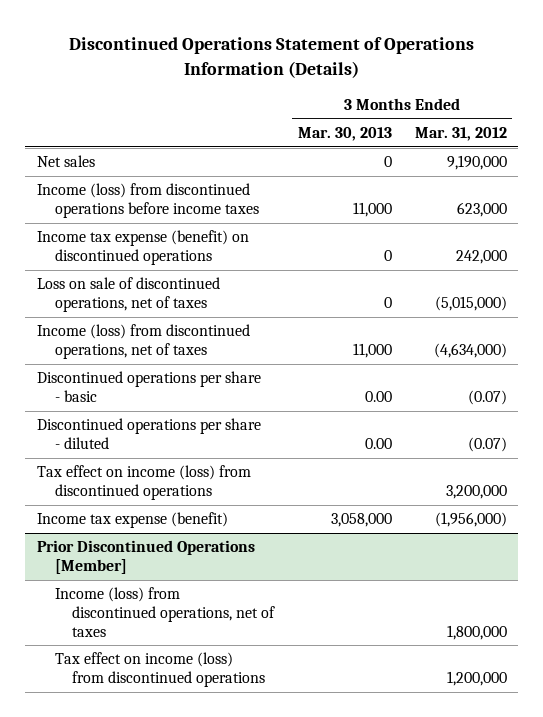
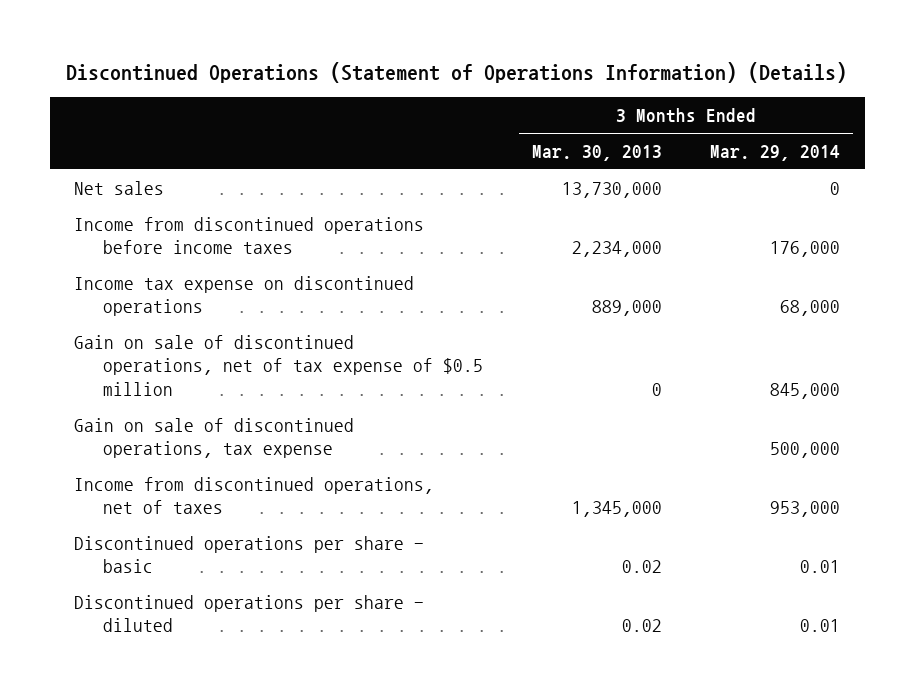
- Discontinued Operations Statement of Operations Information (Details)
+ Discontinued Operations (Statement of Operations Information) (Details)
- | 3 Months Ended Mar. 30, 2013 | 3 Months Ended Mar. 31, 2012
+ | 3 Months Ended Mar. 30, 2013 | 3 Months Ended Mar. 29, 2014
- Net sales | 0 | 9,190,000
- Income (loss) from discontinued operations before income taxes | 11,000 | 623,000
- Income tax expense (benefit) on discontinued operations | 0 | 242,000
- Loss on sale of discontinued operations, net of taxes | 0 | (5,015,000)
- Income (loss) from discontinued operations, net of taxes | 11,000 | (4,634,000)
- Discontinued operations per share - basic | 0.00 | (0.07)
- Discontinued operations per share - diluted | 0.00 | (0.07)
- Tax effect on income (loss) from discontinued operations | | 3,200,000
- Income tax expense (benefit) | 3,058,000 | (1,956,000)
- Prior Discontinued Operations [Member]
- Income (loss) from discontinued operations, net of taxes | | 1,800,000
- Tax effect on income (loss) from discontinued operations | | 1,200,000
+ Net sales | 13,730,000 | 0
+ Income from discontinued operations before income taxes | 2,234,000 | 176,000
+ Income tax expense on discontinued operations | 889,000 | 68,000
+ Gain on sale of discontinued operations, net of tax expense of $0.5 million | 0 | 845,000
+ Gain on sale of discontinued operations, tax expense | | 500,000
+ Income from discontinued operations, net of taxes | 1,345,000 | 953,000
+ Discontinued operations per share - basic | 0.02 | 0.01
+ Discontinued operations per share - diluted | 0.02 | 0.01

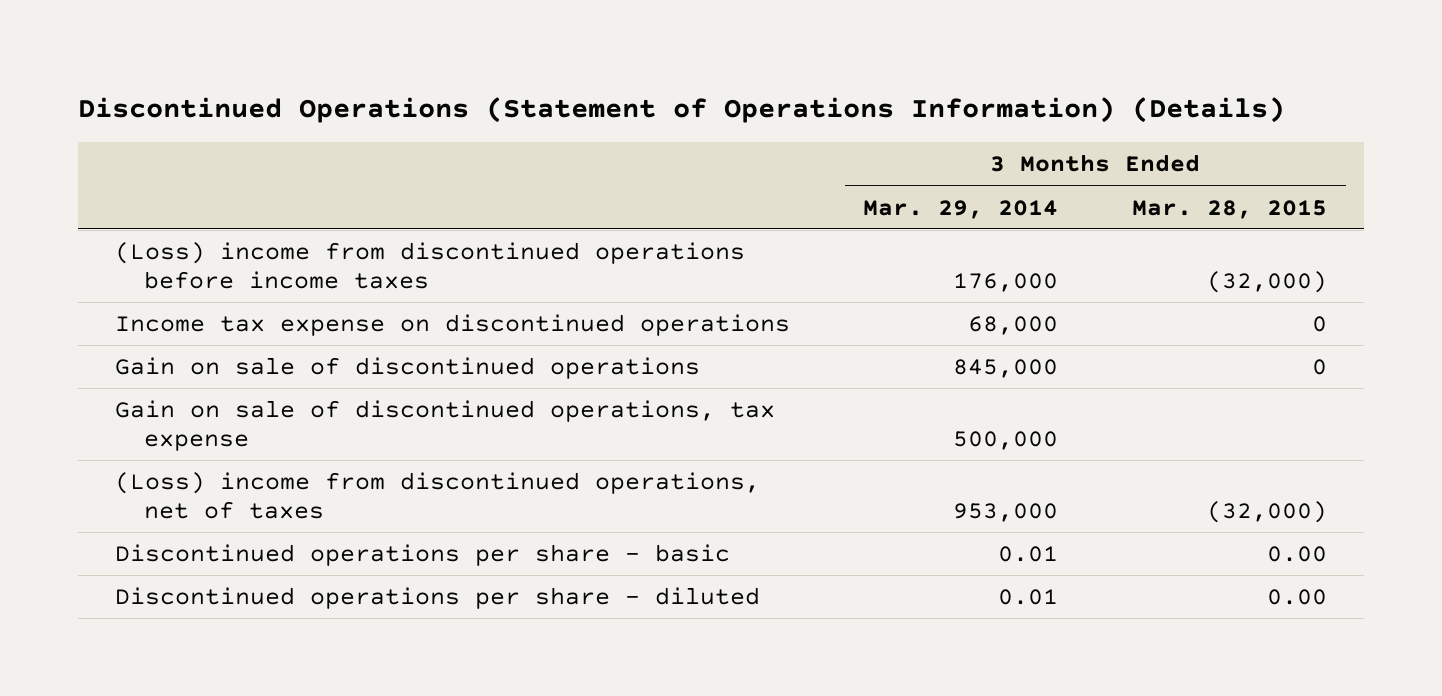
- | 3 Months Ended Mar. 30, 2013 | 3 Months Ended Mar. 29, 2014
+ | 3 Months Ended Mar. 29, 2014 | 3 Months Ended Mar. 28, 2015
- Net sales | 13,730,000 | 0
- Income from discontinued operations before income taxes | 2,234,000 | 176,000
+ (Loss) income from discontinued operations before income taxes | 176,000 | (32,000)
- Gain on sale of discontinued operations, net of tax expense of $0.5 million | 0 | 845,000
+ Gain on sale of discontinued operations | 845,000 | 0
- Income from discontinued operations, net of taxes | 1,345,000 | 953,000
+ (Loss) income from discontinued operations, net of taxes | 953,000 | (32,000)

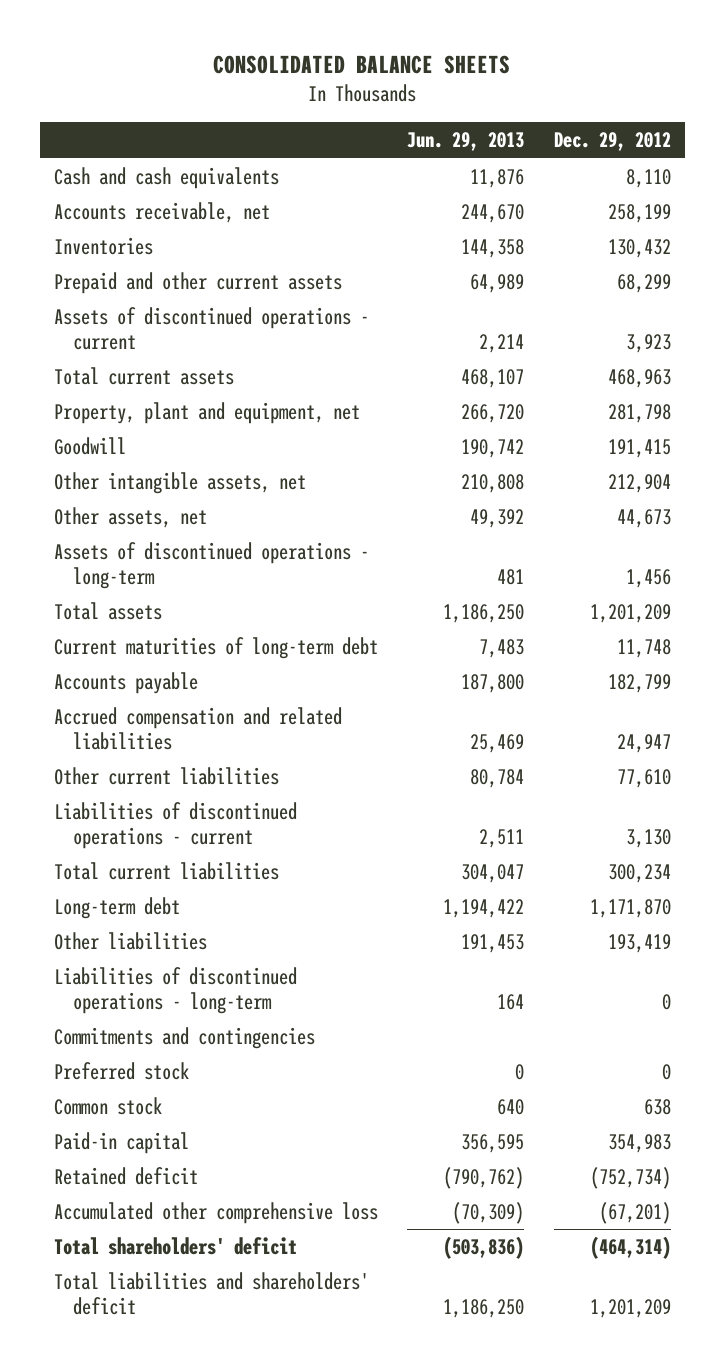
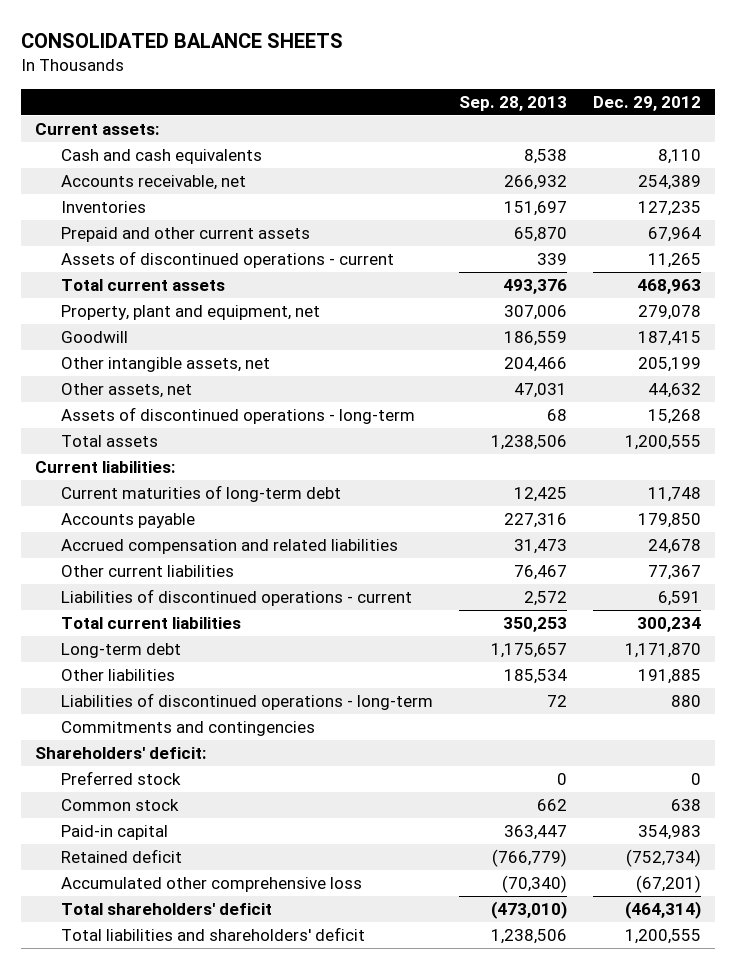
- | Jun. 29, 2013 | Dec. 29, 2012
+ | Sep. 28, 2013 | Dec. 29, 2012
+ Current assets:
- Accounts receivable, net | 244,670 | 258,199
- Inventories | 144,358 | 130,432
- Prepaid and other current assets | 64,989 | 68,299
- Assets of discontinued operations - current | 2,214 | 3,923
+ Accounts receivable, net | 266,932 | 254,389
+ Inventories | 151,697 | 127,235
+ Prepaid and other current assets | 65,870 | 67,964
+ Assets of discontinued operations - current | 339 | 11,265
- Property, plant and equipment, net | 266,720 | 281,798
- Goodwill | 190,742 | 191,415
- Other intangible assets, net | 210,808 | 212,904
- Other assets, net | 49,392 | 44,673
- Assets of discontinued operations - long-term | 481 | 1,456
- Total assets | 1,186,250 | 1,201,209
+ Property, plant and equipment, net | 307,006 | 279,078
+ Goodwill | 186,559 | 187,415
+ Other intangible assets, net | 204,466 | 205,199
+ Other assets, net | 47,031 | 44,632
+ Assets of discontinued operations - long-term | 68 | 15,268
+ Total assets | 1,238,506 | 1,200,555
+ Current liabilities:
- Accounts payable | 187,800 | 182,799
- Accrued compensation and related liabilities | 25,469 | 24,947
- Other current liabilities | 80,784 | 77,610
- Liabilities of discontinued operations - current | 2,511 | 3,130
+ Accounts payable | 227,316 | 179,850
+ Accrued compensation and related liabilities | 31,473 | 24,678
+ Other current liabilities | 76,467 | 77,367
+ Liabilities of discontinued operations - current | 2,572 | 6,591
- Other liabilities | 191,453 | 193,419
- Liabilities of discontinued operations - long-term | 164 | 0
+ Other liabilities | 185,534 | 191,885
+ Liabilities of discontinued operations - long-term | 72 | 880
+ Shareholders' deficit:
- Total liabilities and shareholders' deficit | 1,186,250 | 1,201,209
+ Total liabilities and shareholders' deficit | 1,238,506 | 1,200,555

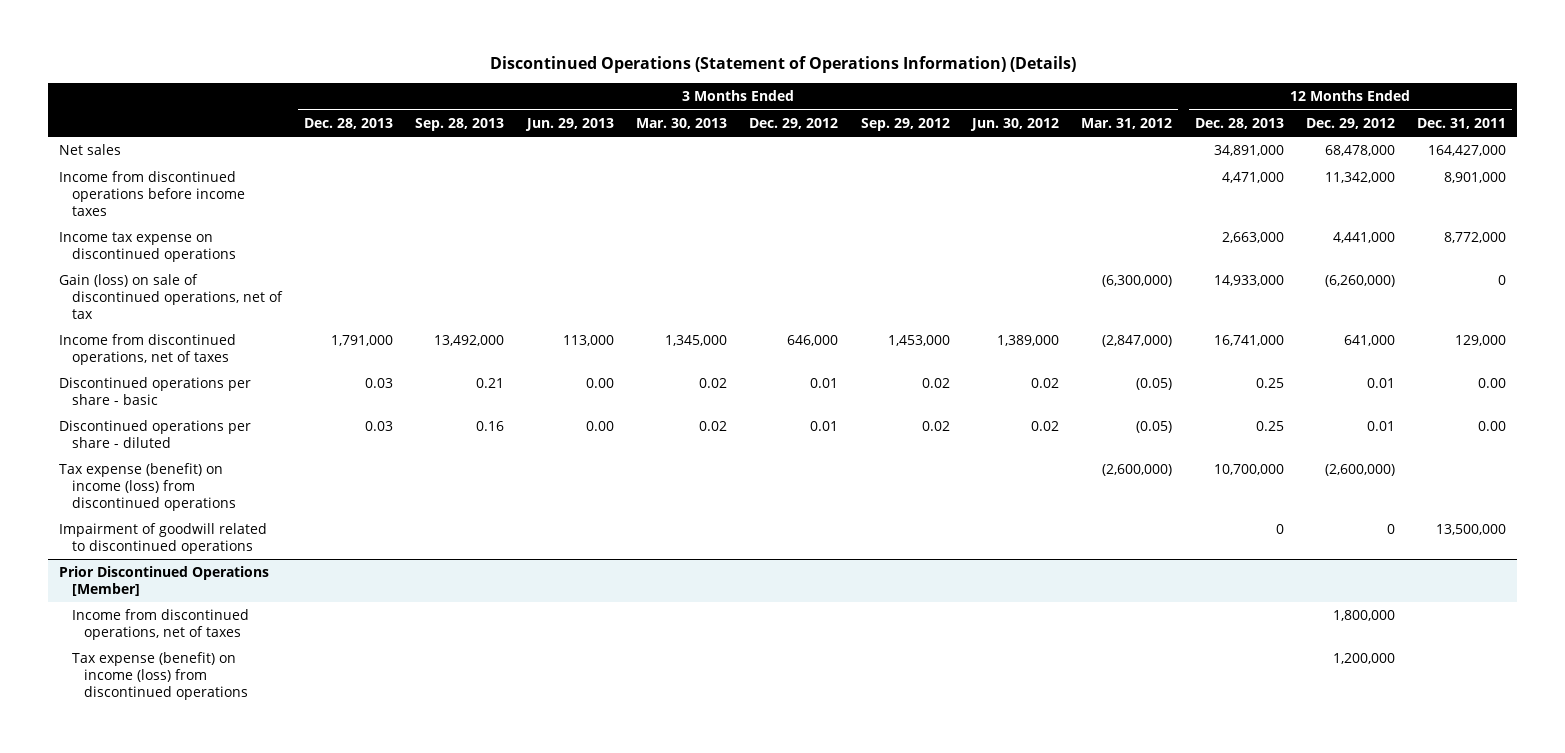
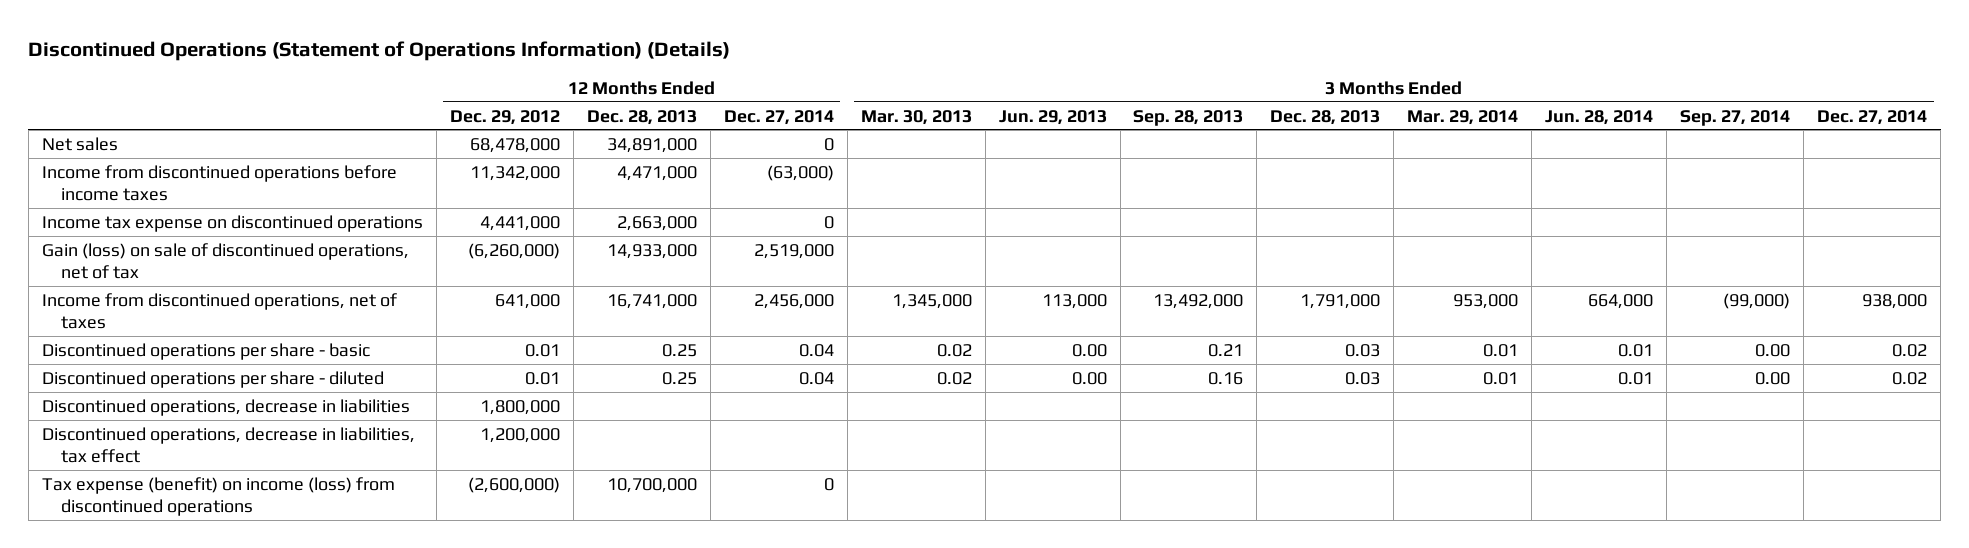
- | 3 Months Ended Dec. 28, 2013 | 3 Months Ended Sep. 28, 2013 | 3 Months Ended Jun. 29, 2013 | 3 Months Ended Mar. 30, 2013 | 3 Months Ended Dec. 29, 2012 | 3 Months Ended Sep. 29, 2012 | 3 Months Ended Jun. 30, 2012 | 3 Months Ended Mar. 31, 2012 | 12 Months Ended Dec. 28, 2013 | 12 Months Ended Dec. 29, 2012 | 12 Months Ended Dec. 31, 2011
+ | 12 Months Ended Dec. 29, 2012 | 12 Months Ended Dec. 28, 2013 | 12 Months Ended Dec. 27, 2014 | 3 Months Ended Mar. 30, 2013 | 3 Months Ended Jun. 29, 2013 | 3 Months Ended Sep. 28, 2013 | 3 Months Ended Dec. 28, 2013 | 3 Months Ended Mar. 29, 2014 | 3 Months Ended Jun. 28, 2014 | 3 Months Ended Sep. 27, 2014 | 3 Months Ended Dec. 27, 2014
+ Discontinued operations, decrease in liabilities | 1,800,000 | | | | | | | | | |
+ Discontinued operations, decrease in liabilities, tax effect | 1,200,000 | | | | | | | | | |
- Impairment of goodwill related to discontinued operations | | | | | | | | | 0 | 0 | 13,500,000
- Prior Discontinued Operations [Member]
- Income from discontinued operations, net of taxes | | | | | | | | | | 1,800,000 |
- Tax expense (benefit) on income (loss) from discontinued operations | | | | | | | | | | 1,200,000 |

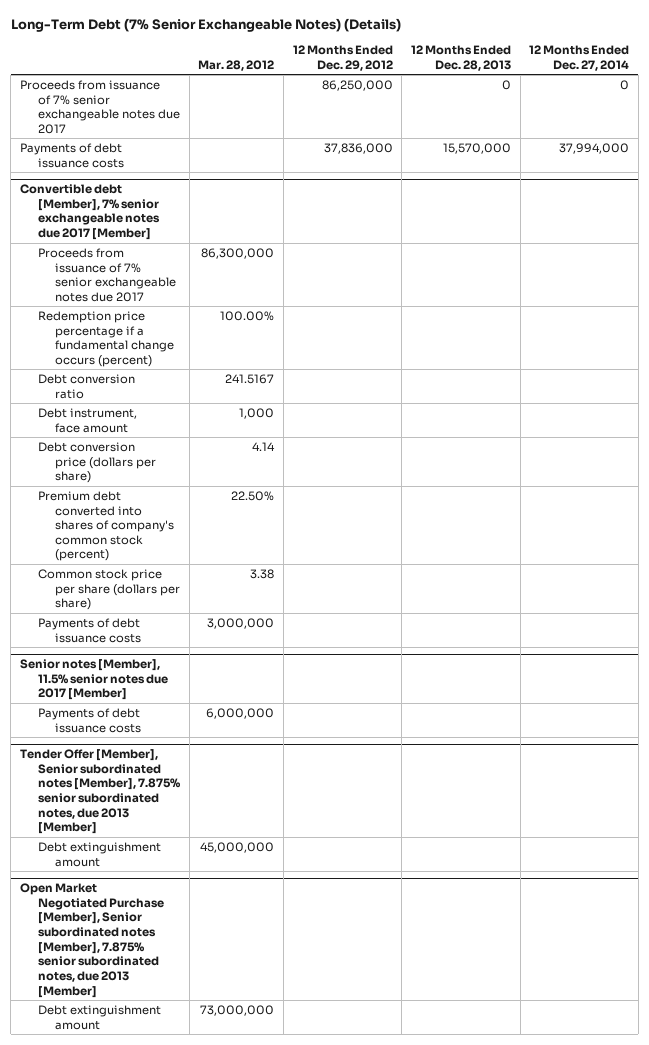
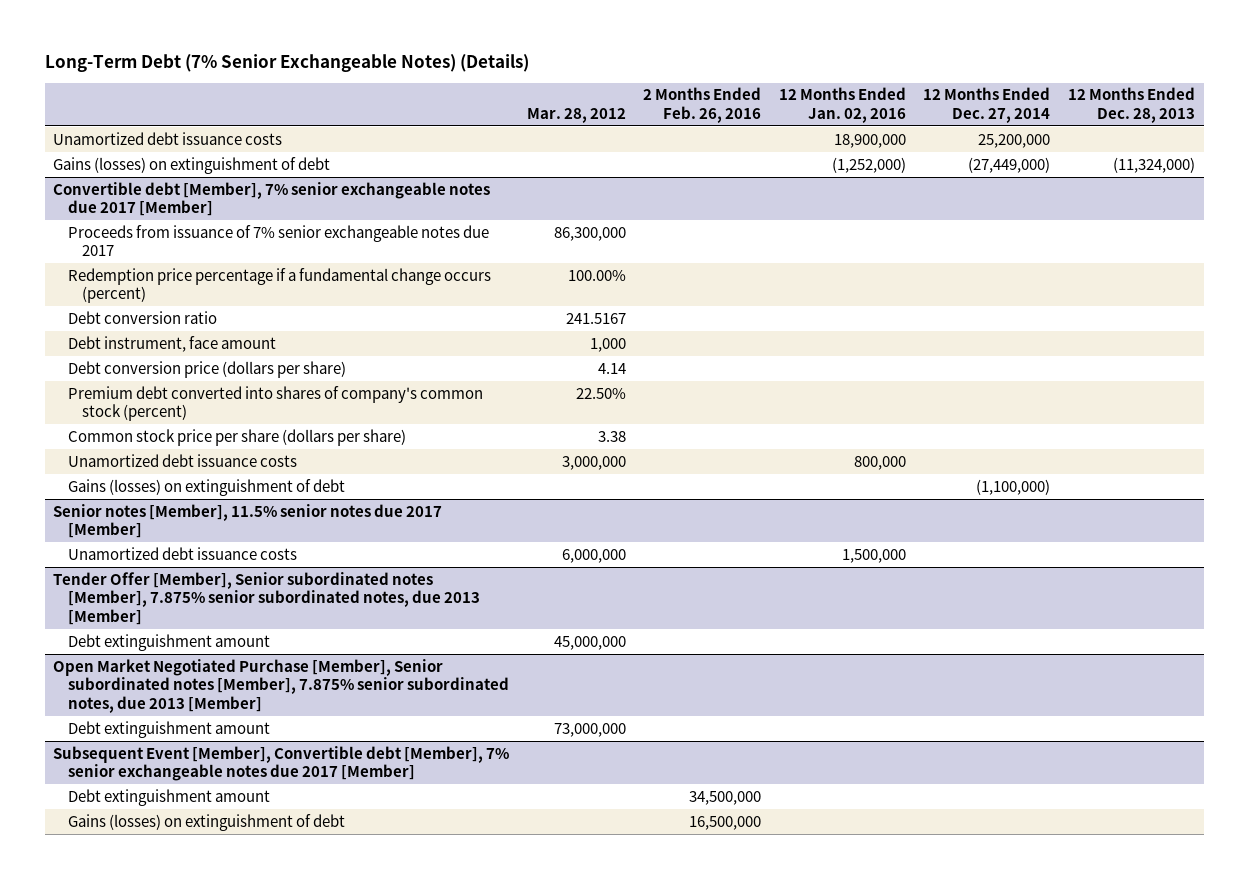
- | Mar. 28, 2012 | 12 Months Ended Dec. 29, 2012 | 12 Months Ended Dec. 28, 2013 | 12 Months Ended Dec. 27, 2014
+ | Mar. 28, 2012 | 2 Months Ended Feb. 26, 2016 | 12 Months Ended Jan. 02, 2016 | 12 Months Ended Dec. 27, 2014 | 12 Months Ended Dec. 28, 2013
- Proceeds from issuance of 7% senior exchangeable notes due 2017 | | 86,250,000 | 0 | 0
- Payments of debt issuance costs | | 37,836,000 | 15,570,000 | 37,994,000
+ Unamortized debt issuance costs | | | 18,900,000 | 25,200,000 |
+ Gains (losses) on extinguishment of debt | | | (1,252,000) | (27,449,000) | (11,324,000)
@ Convertible debt [Member], 7% senior exchangeable notes due 2017 [Member]
- Payments of debt issuance costs | 3,000,000 | | |
+ Unamortized debt issuance costs | 3,000,000 | | 800,000 | |
+ Gains (losses) on extinguishment of debt | | | | (1,100,000) |
@ Senior notes [Member], 11.5% senior notes due 2017 [Member]
- Payments of debt issuance costs | 6,000,000 | | |
+ Unamortized debt issuance costs | 6,000,000 | | 1,500,000 | |
+ Subsequent Event [Member], Convertible debt [Member], 7% senior exchangeable notes due 2017 [Member]
+ Debt extinguishment amount | | 34,500,000 | | |
+ Gains (losses) on extinguishment of debt | | 16,500,000 | | |

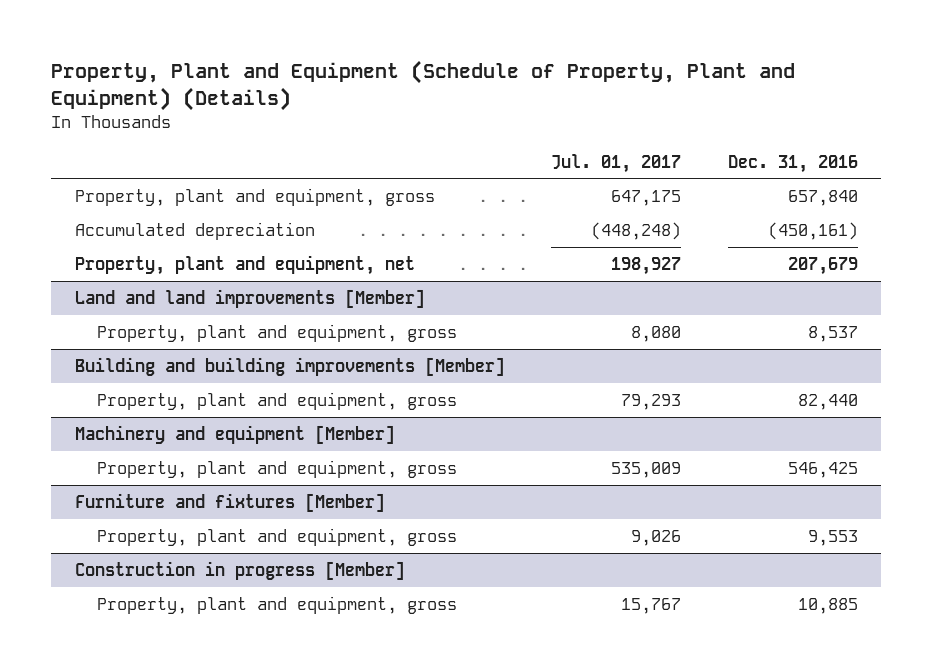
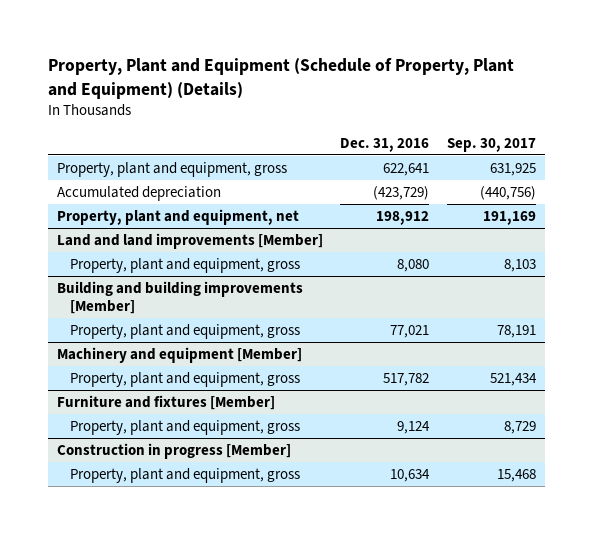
- | Jul. 01, 2017 | Dec. 31, 2016
+ | Dec. 31, 2016 | Sep. 30, 2017
- Property, plant and equipment, gross | 647,175 | 657,840
- Accumulated depreciation | (448,248) | (450,161)
- Property, plant and equipment, net | 198,927 | 207,679
+ Property, plant and equipment, gross | 622,641 | 631,925
+ Accumulated depreciation | (423,729) | (440,756)
+ Property, plant and equipment, net | 198,912 | 191,169
@ Land and land improvements [Member]
- Property, plant and equipment, gross | 8,080 | 8,537
+ Property, plant and equipment, gross | 8,080 | 8,103
@ Building and building improvements [Member]
- Property, plant and equipment, gross | 79,293 | 82,440
+ Property, plant and equipment, gross | 77,021 | 78,191
@ Machinery and equipment [Member]
- Property, plant and equipment, gross | 535,009 | 546,425
+ Property, plant and equipment, gross | 517,782 | 521,434
@ Furniture and fixtures [Member]
- Property, plant and equipment, gross | 9,026 | 9,553
+ Property, plant and equipment, gross | 9,124 | 8,729
@ Construction in progress [Member]
- Property, plant and equipment, gross | 15,767 | 10,885
+ Property, plant and equipment, gross | 10,634 | 15,468

